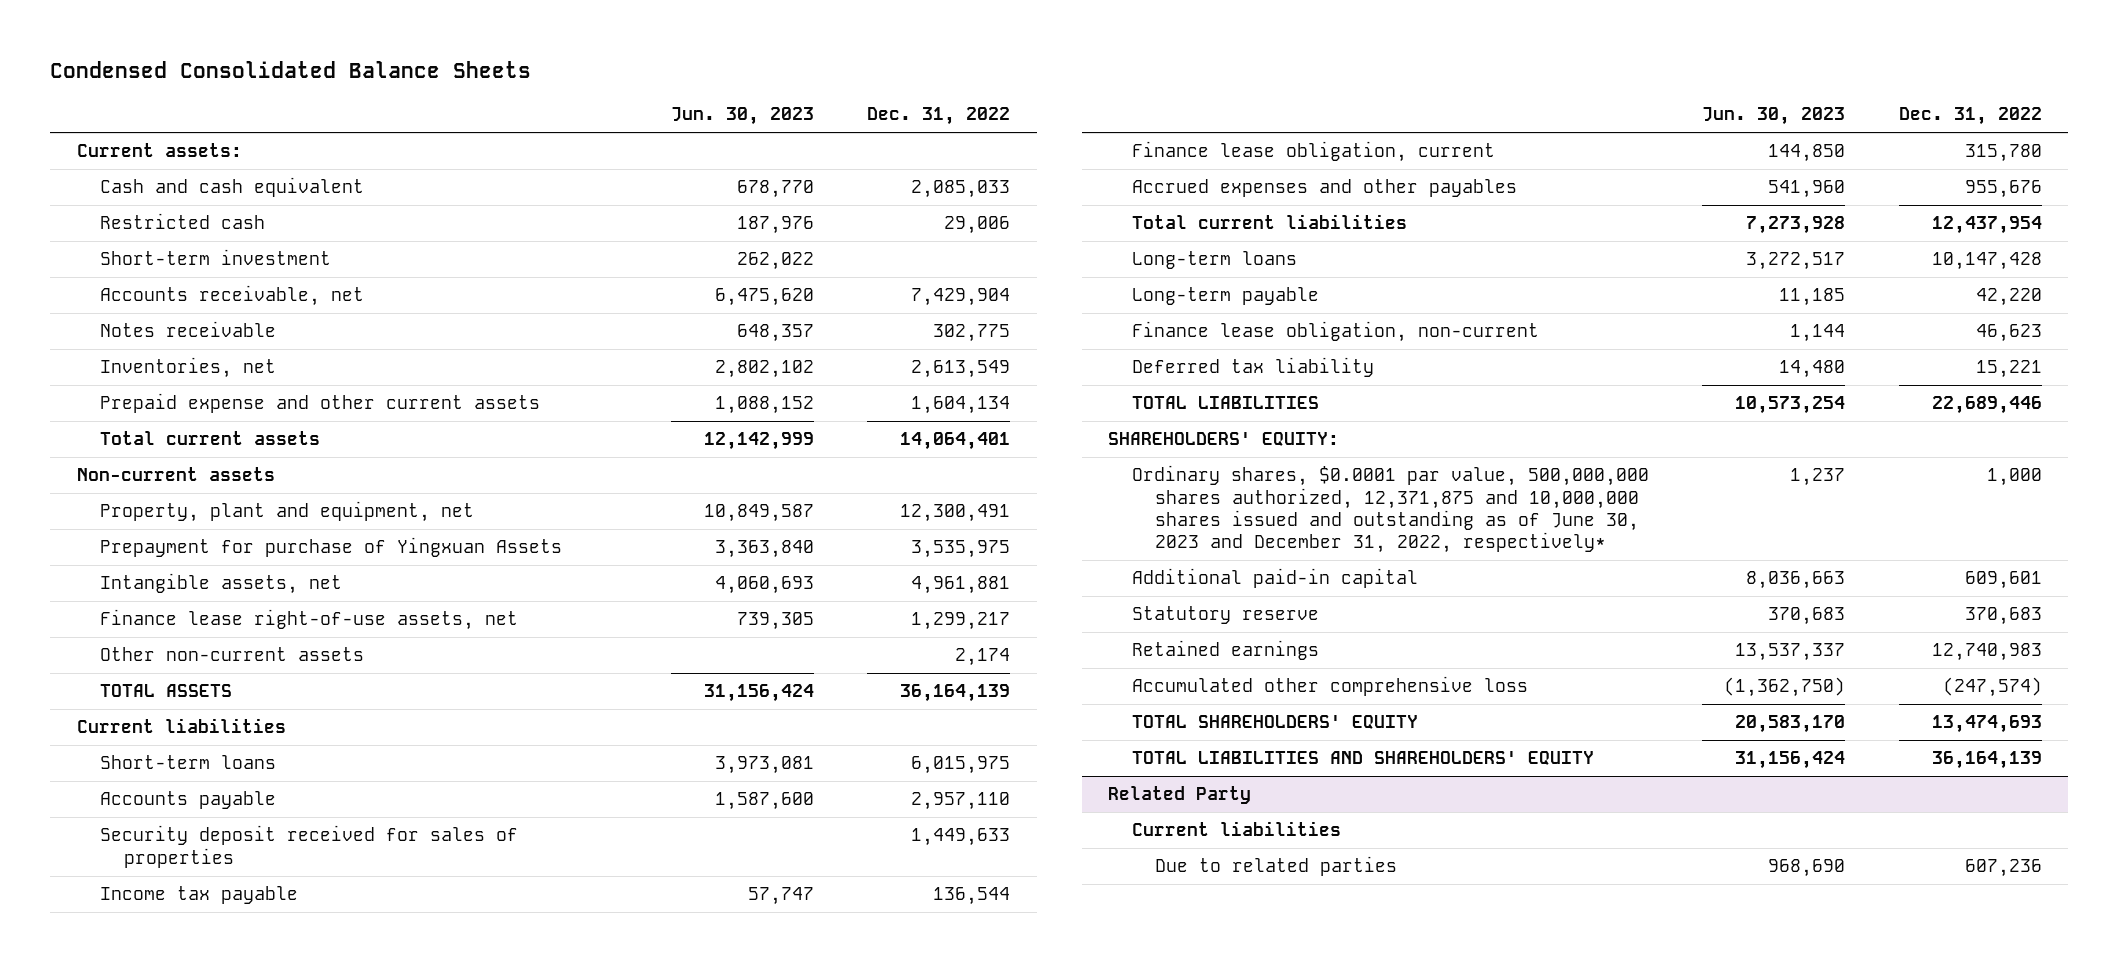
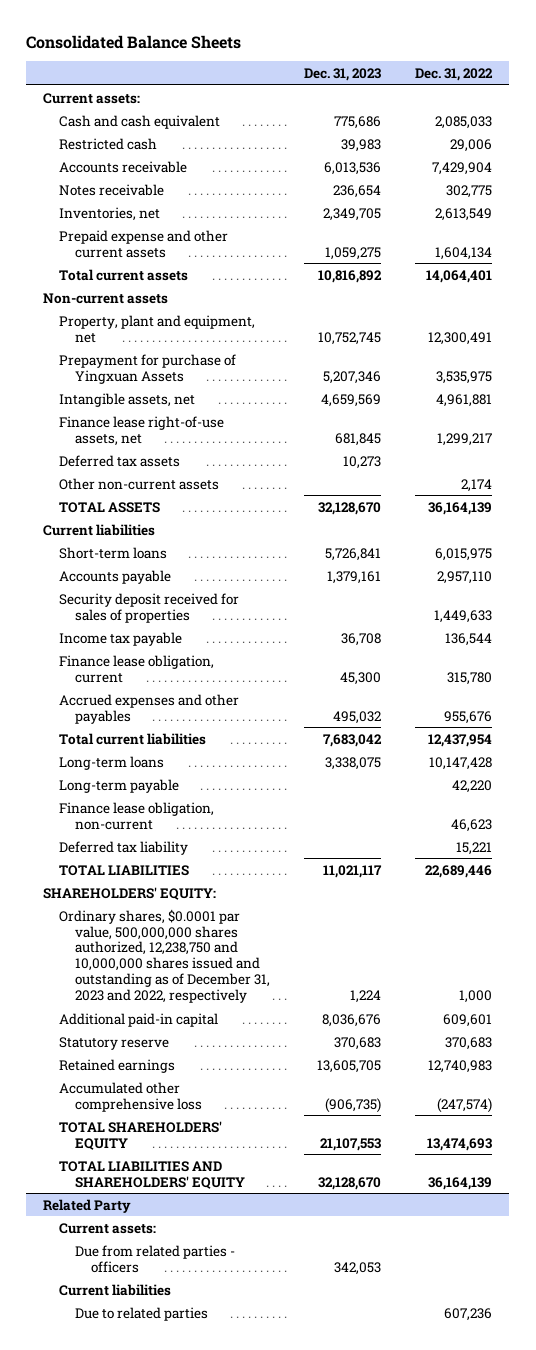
- Condensed Consolidated Balance Sheets
+ Consolidated Balance Sheets
- | Jun. 30, 2023 | Dec. 31, 2022
+ | Dec. 31, 2023 | Dec. 31, 2022
- Short-term investment | 262,022 |
- Accounts receivable, net | 6,475,620 | 7,429,904
+ Accounts receivable | 6,013,536 | 7,429,904
+ Deferred tax assets | 10,273 |
- Ordinary shares, $0.0001 par value, 500,000,000 shares authorized, 12,371,875 and 10,000,000 shares issued and outstanding as of June 30, 2023 and December 31, 2022, respectively* | 1,237 | 1,000
+ Ordinary shares, $0.0001 par value, 500,000,000 shares authorized, 12,238,750 and 10,000,000 shares issued and outstanding as of December 31, 2023 and 2022, respectively | 1,224 | 1,000
@ Related Party
+ Current assets:
+ Due from related parties - officers | 342,053 |

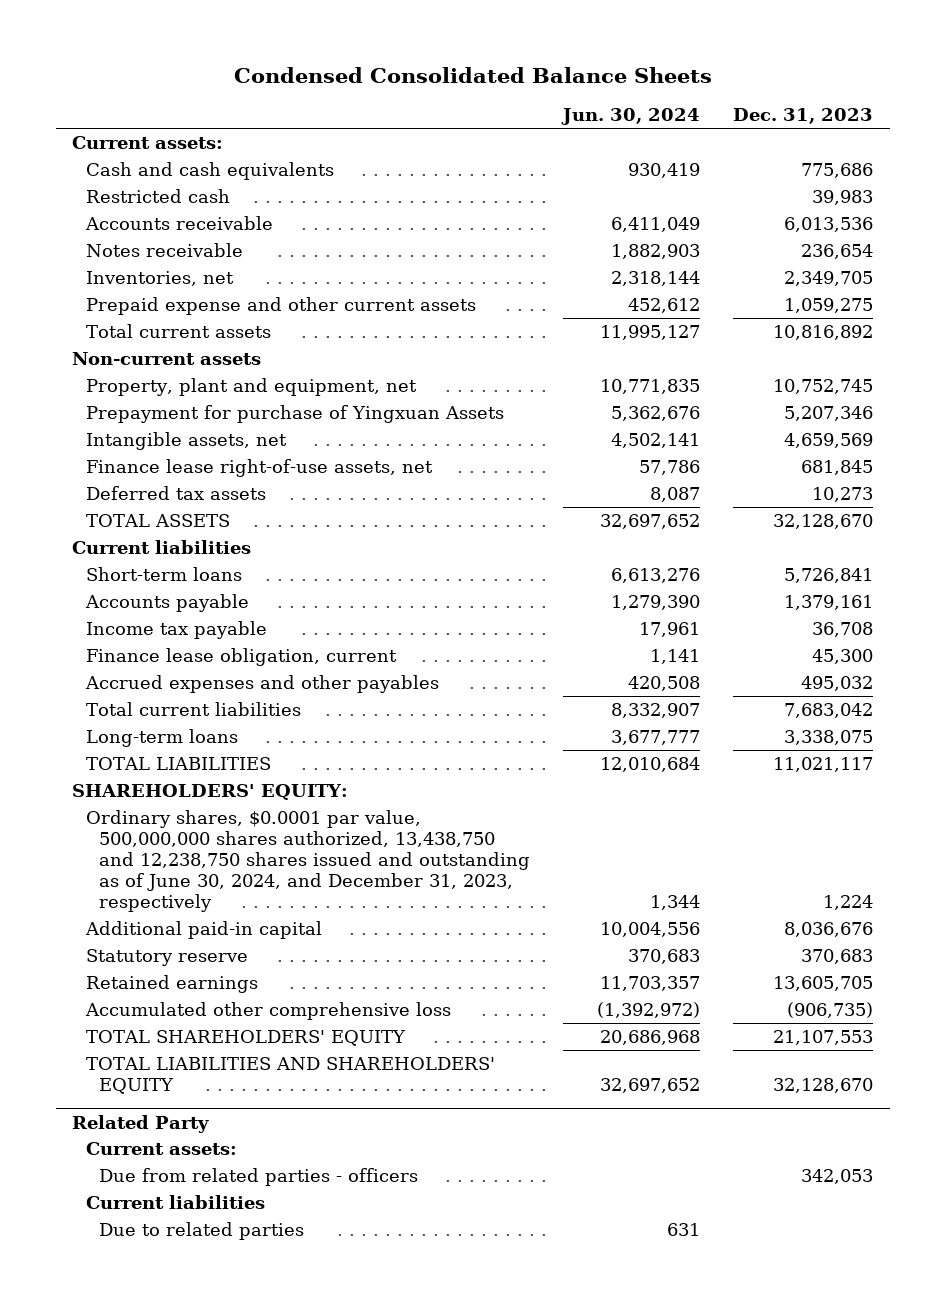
- Consolidated Balance Sheets
+ Condensed Consolidated Balance Sheets
- | Dec. 31, 2023 | Dec. 31, 2022
+ | Jun. 30, 2024 | Dec. 31, 2023
- Cash and cash equivalent | 775,686 | 2,085,033
+ Cash and cash equivalents | 930,419 | 775,686
- Other non-current assets | | 2,174
- Security deposit received for sales of properties | | 1,449,633
- Long-term payable | | 42,220
- Finance lease obligation, non-current | | 46,623
- Deferred tax liability | | 15,221
- Ordinary shares, $0.0001 par value, 500,000,000 shares authorized, 12,238,750 and 10,000,000 shares issued and outstanding as of December 31, 2023 and 2022, respectively | 1,224 | 1,000
+ Ordinary shares, $0.0001 par value, 500,000,000 shares authorized, 13,438,750 and 12,238,750 shares issued and outstanding as of June 30, 2024, and December 31, 2023, respectively | 1,344 | 1,224

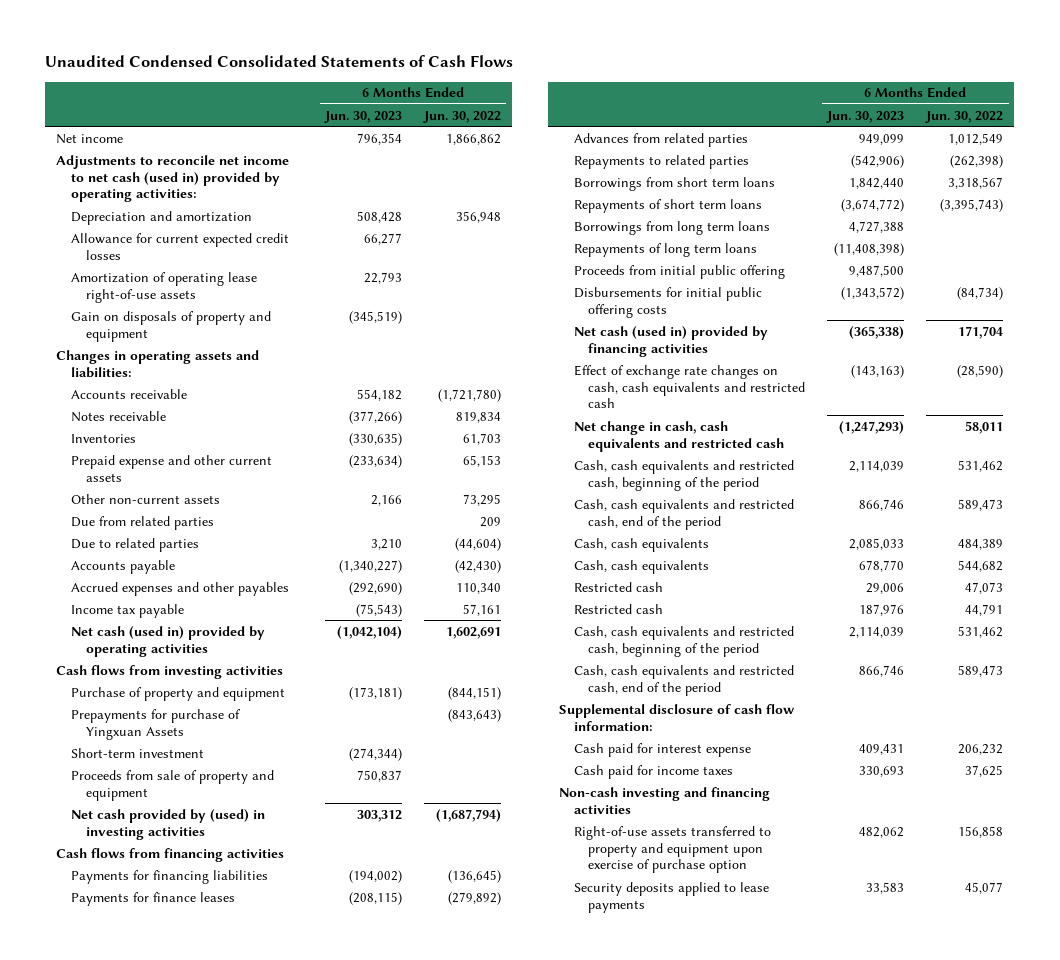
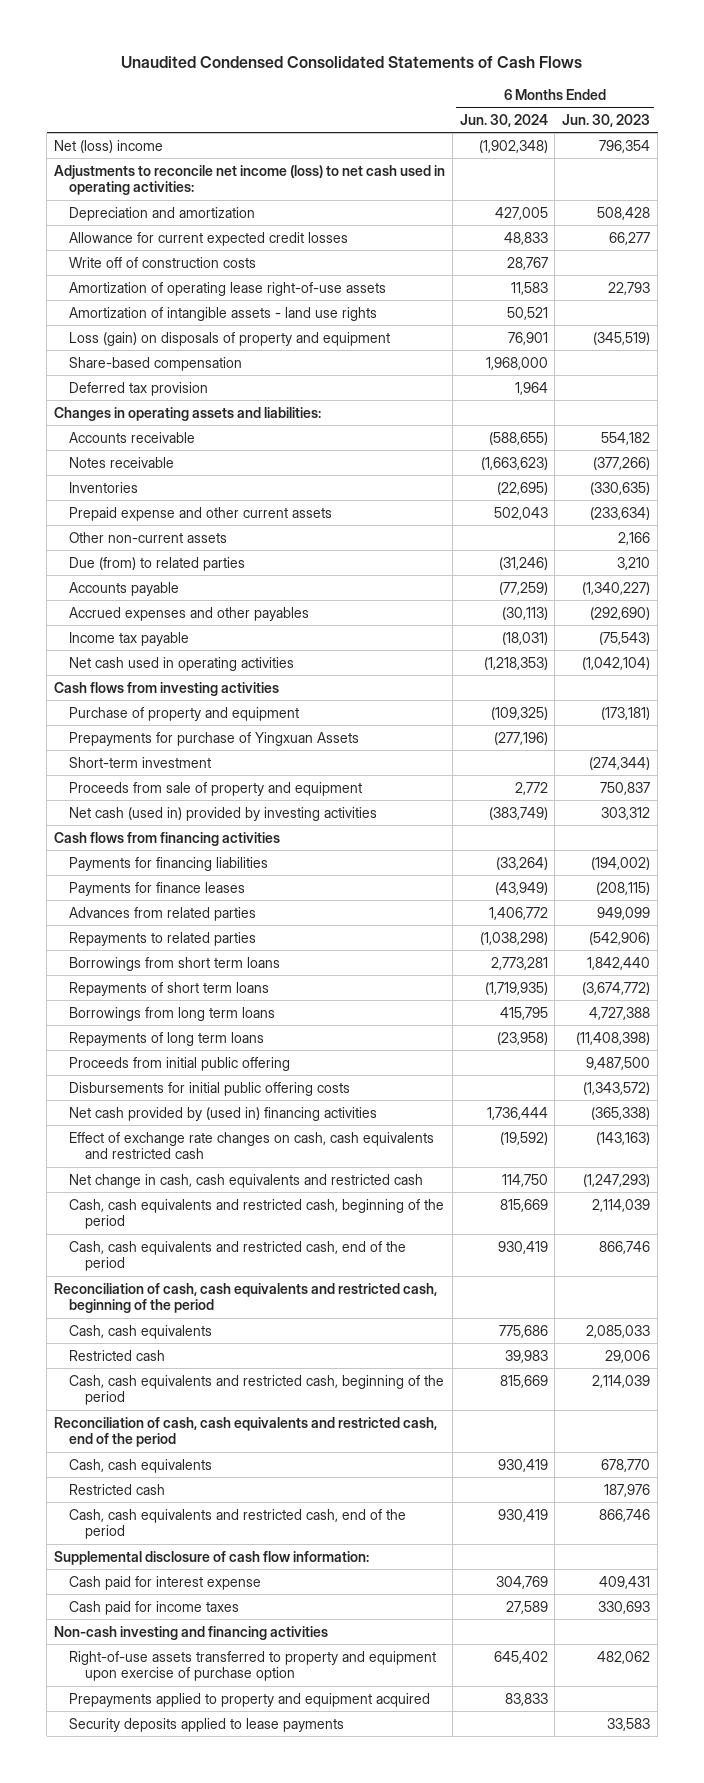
- | 6 Months Ended Jun. 30, 2023 | 6 Months Ended Jun. 30, 2022
+ | 6 Months Ended Jun. 30, 2024 | 6 Months Ended Jun. 30, 2023
- Net income | 796,354 | 1,866,862
- Adjustments to reconcile net income to net cash (used in) provided by operating activities:
+ Net (loss) income | (1,902,348) | 796,354
+ Adjustments to reconcile net income (loss) to net cash used in operating activities:
+ Write off of construction costs | 28,767 |
- Gain on disposals of property and equipment | (345,519) |
+ Amortization of intangible assets - land use rights | 50,521 |
+ Loss (gain) on disposals of property and equipment | 76,901 | (345,519)
+ Share-based compensation | 1,968,000 |
+ Deferred tax provision | 1,964 |
- Due from related parties | | 209
- Due to related parties | 3,210 | (44,604)
+ Due (from) to related parties | (31,246) | 3,210
- Net cash (used in) provided by operating activities | (1,042,104) | 1,602,691
+ Net cash used in operating activities | (1,218,353) | (1,042,104)
- Net cash provided by (used) in investing activities | 303,312 | (1,687,794)
+ Net cash (used in) provided by investing activities | (383,749) | 303,312
- Net cash (used in) provided by financing activities | (365,338) | 171,704
+ Net cash provided by (used in) financing activities | 1,736,444 | (365,338)
+ Reconciliation of cash, cash equivalents and restricted cash, beginning of the period
+ Reconciliation of cash, cash equivalents and restricted cash, end of the period
moved down: Cash, cash equivalents | 930,419 | 678,770
moved down: Restricted cash | | 187,976
+ Prepayments applied to property and equipment acquired | 83,833 |

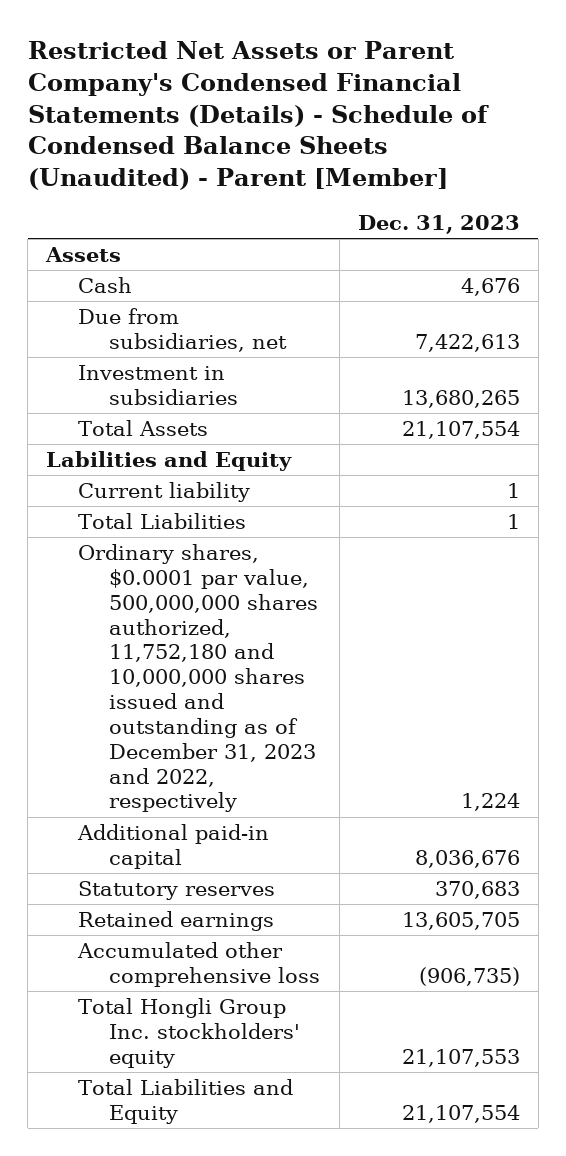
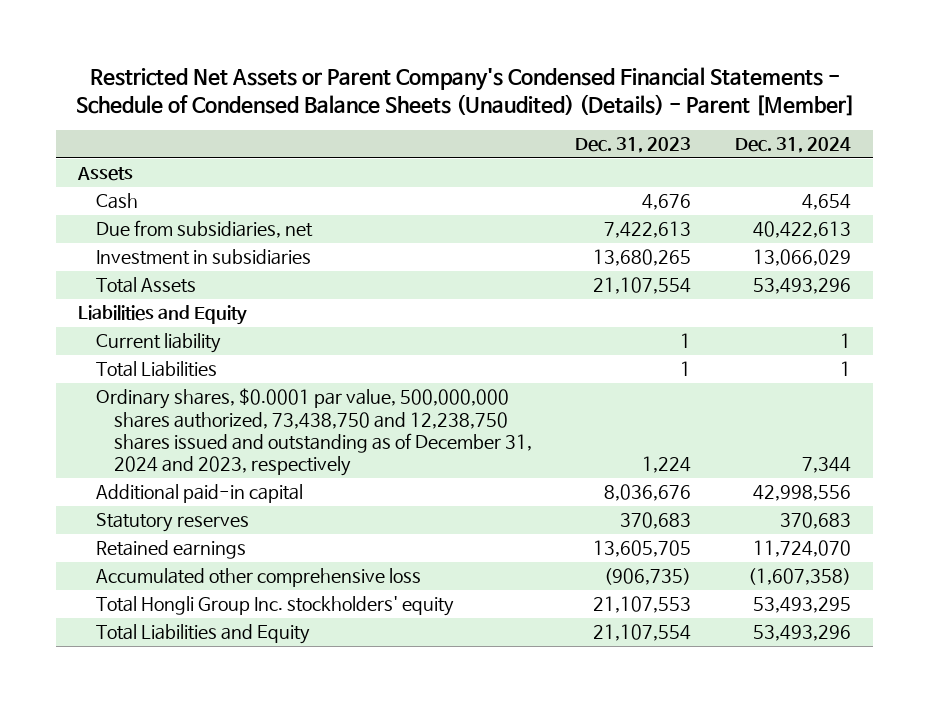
- Restricted Net Assets or Parent Company's Condensed Financial Statements (Details) - Schedule of Condensed Balance Sheets (Unaudited) - Parent [Member]
+ Restricted Net Assets or Parent Company's Condensed Financial Statements - Schedule of Condensed Balance Sheets (Unaudited) (Details) - Parent [Member]
- | Dec. 31, 2023
+ | Dec. 31, 2023 | Dec. 31, 2024
- Labilities and Equity
+ Liabilities and Equity
- Ordinary shares, $0.0001 par value, 500,000,000 shares authorized, 11,752,180 and 10,000,000 shares issued and outstanding as of December 31, 2023 and 2022, respectively | 1,224
+ Ordinary shares, $0.0001 par value, 500,000,000 shares authorized, 73,438,750 and 12,238,750 shares issued and outstanding as of December 31, 2024 and 2023, respectively | 1,224 | 7,344

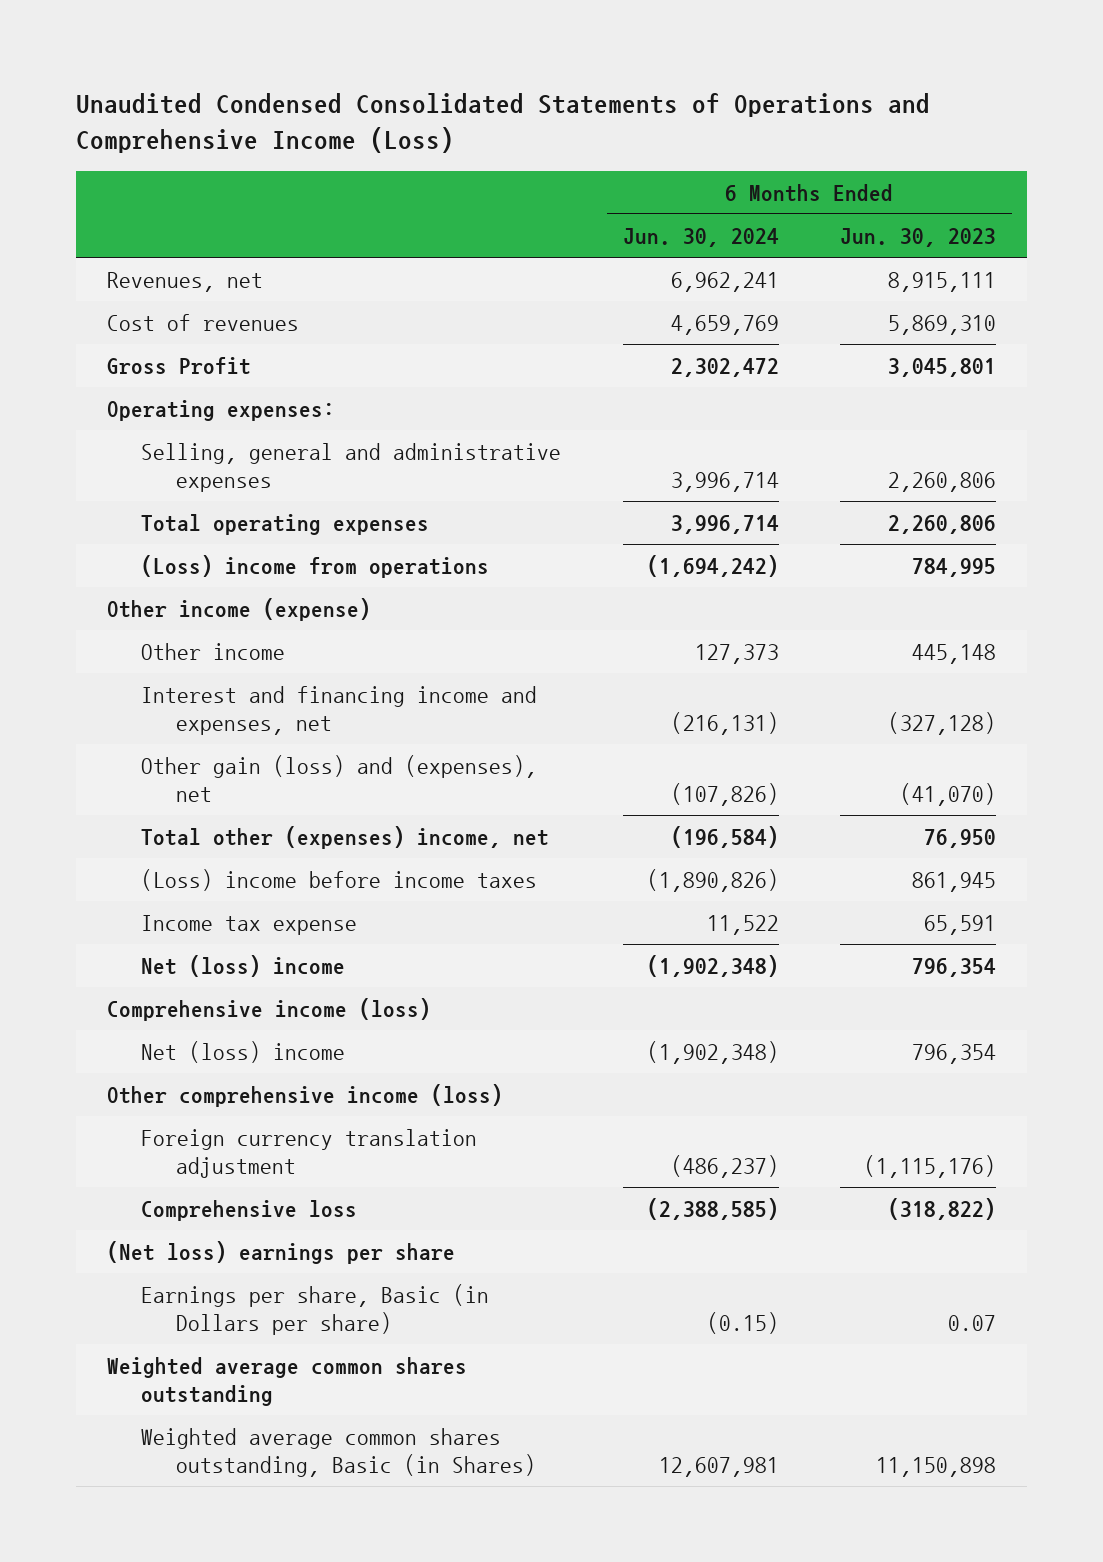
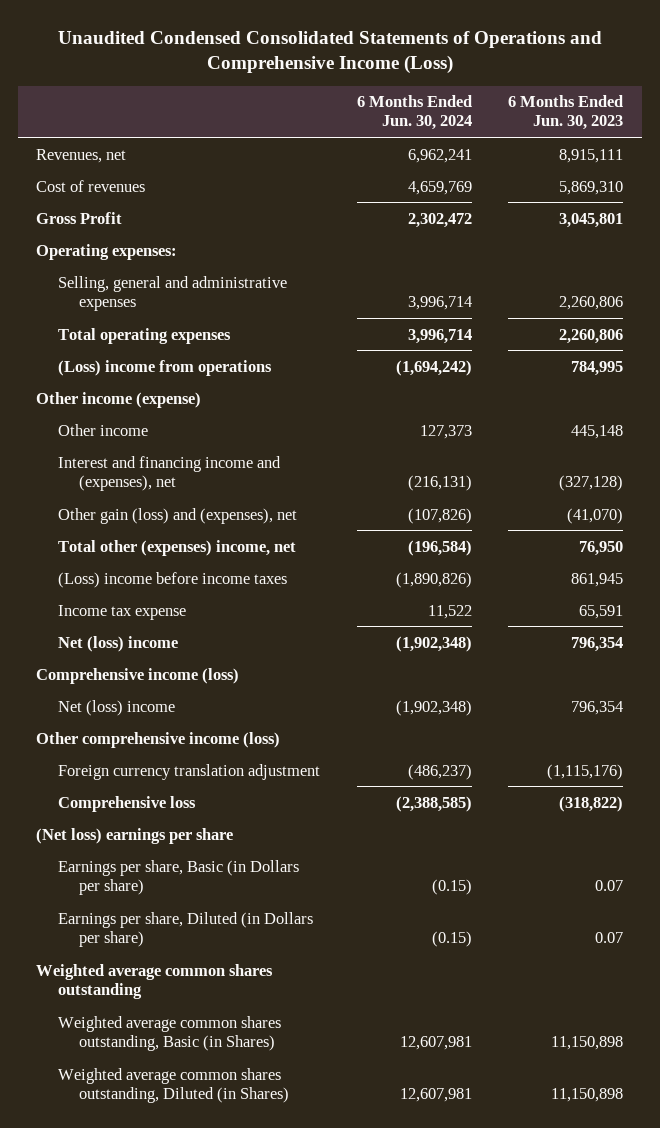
- Interest and financing income and expenses, net | (216,131) | (327,128)
+ Interest and financing income and (expenses), net | (216,131) | (327,128)
+ Earnings per share, Diluted (in Dollars per share) | (0.15) | 0.07
+ Weighted average common shares outstanding, Diluted (in Shares) | 12,607,981 | 11,150,898

